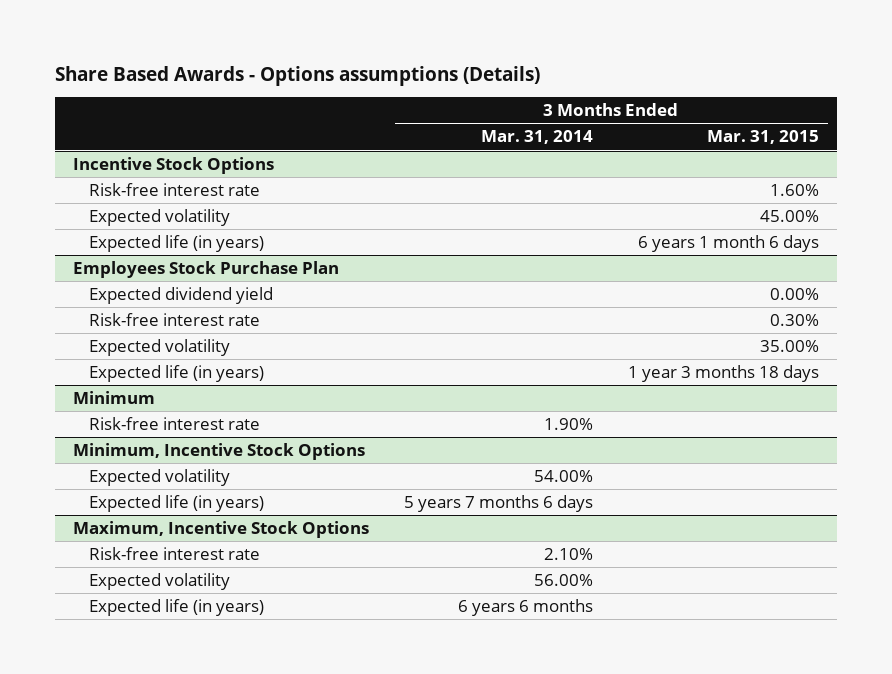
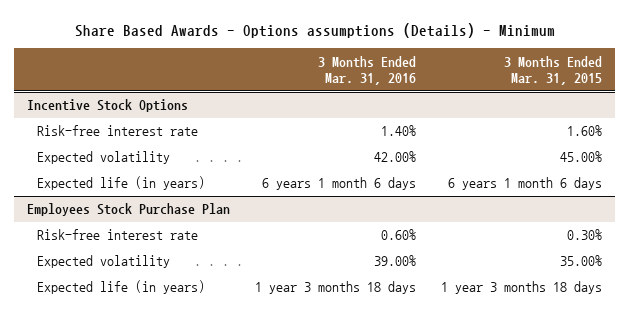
- Share Based Awards - Options assumptions (Details)
+ Share Based Awards - Options assumptions (Details) - Minimum
- | 3 Months Ended Mar. 31, 2014 | 3 Months Ended Mar. 31, 2015
+ | 3 Months Ended Mar. 31, 2016 | 3 Months Ended Mar. 31, 2015
@ Employees Stock Purchase Plan
- Expected dividend yield | | 0.00%
- Minimum
- Risk-free interest rate | 1.90% |
- Minimum, Incentive Stock Options
- Expected volatility | 54.00% |
- Expected life (in years) | 5 years 7 months 6 days |
- Maximum, Incentive Stock Options
- Risk-free interest rate | 2.10% |
- Expected volatility | 56.00% |
- Expected life (in years) | 6 years 6 months |

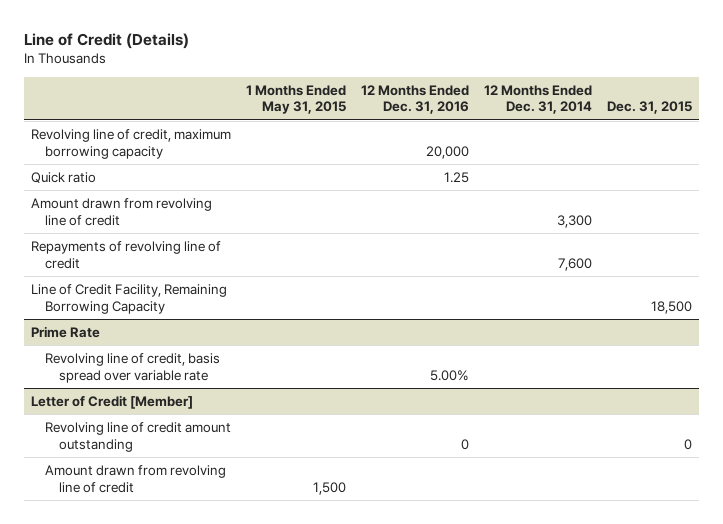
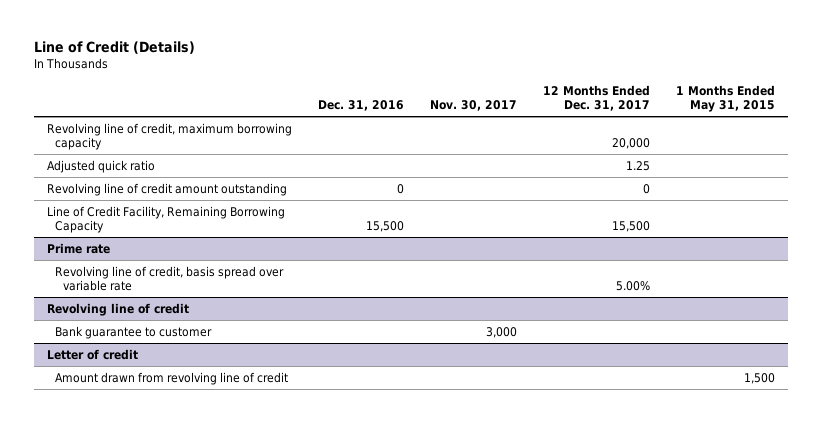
- | 1 Months Ended May 31, 2015 | 12 Months Ended Dec. 31, 2016 | 12 Months Ended Dec. 31, 2014 | Dec. 31, 2015
+ | Dec. 31, 2016 | Nov. 30, 2017 | 12 Months Ended Dec. 31, 2017 | 1 Months Ended May 31, 2015
- Quick ratio | | 1.25 | |
- Amount drawn from revolving line of credit | | | 3,300 |
- Repayments of revolving line of credit | | | 7,600 |
+ Adjusted quick ratio | | | 1.25 |
+ Revolving line of credit amount outstanding | 0 | | 0 |
- Prime Rate
+ Prime rate
- Letter of Credit [Member]
- Revolving line of credit amount outstanding | | 0 | | 0
+ Revolving line of credit
+ Bank guarantee to customer | | 3,000 | |
+ Letter of credit

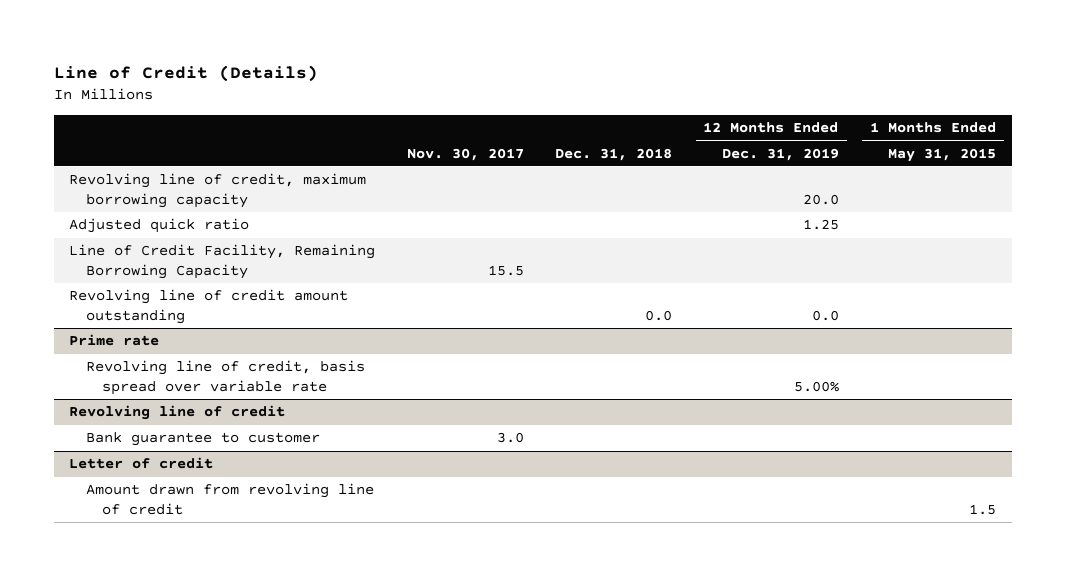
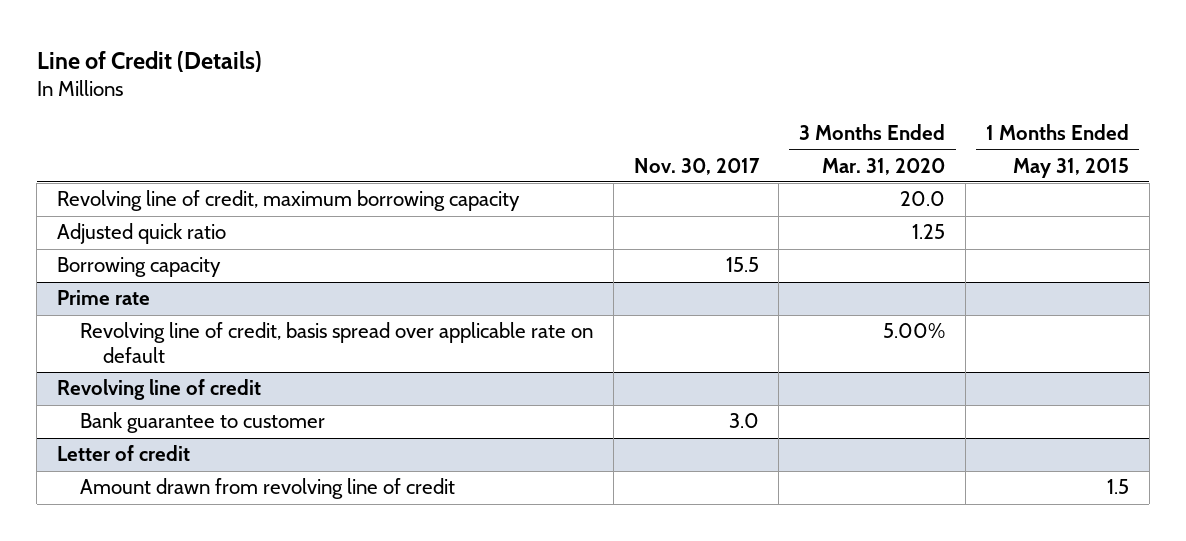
- | Nov. 30, 2017 | Dec. 31, 2018 | 12 Months Ended Dec. 31, 2019 | 1 Months Ended May 31, 2015
+ | Nov. 30, 2017 | 3 Months Ended Mar. 31, 2020 | 1 Months Ended May 31, 2015
- Line of Credit Facility, Remaining Borrowing Capacity | 15.5 | | |
- Revolving line of credit amount outstanding | | 0.0 | 0.0 |
+ Borrowing capacity | 15.5 | |
@ Prime rate
- Revolving line of credit, basis spread over variable rate | | | 5.00% |
+ Revolving line of credit, basis spread over applicable rate on default | | 5.00% |

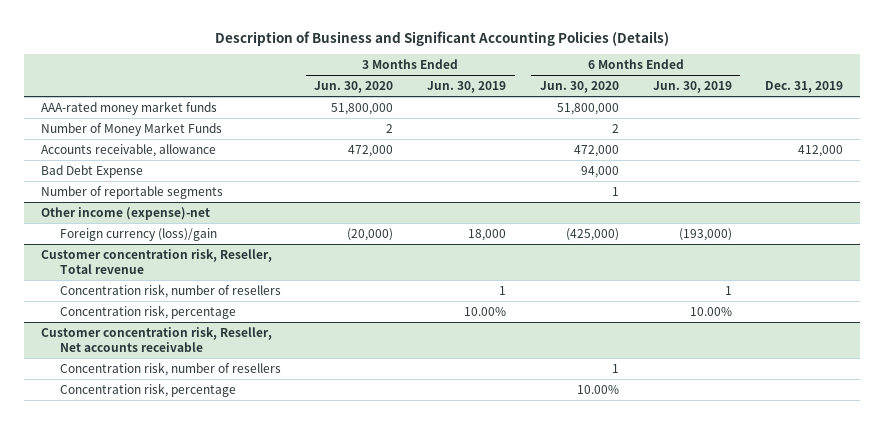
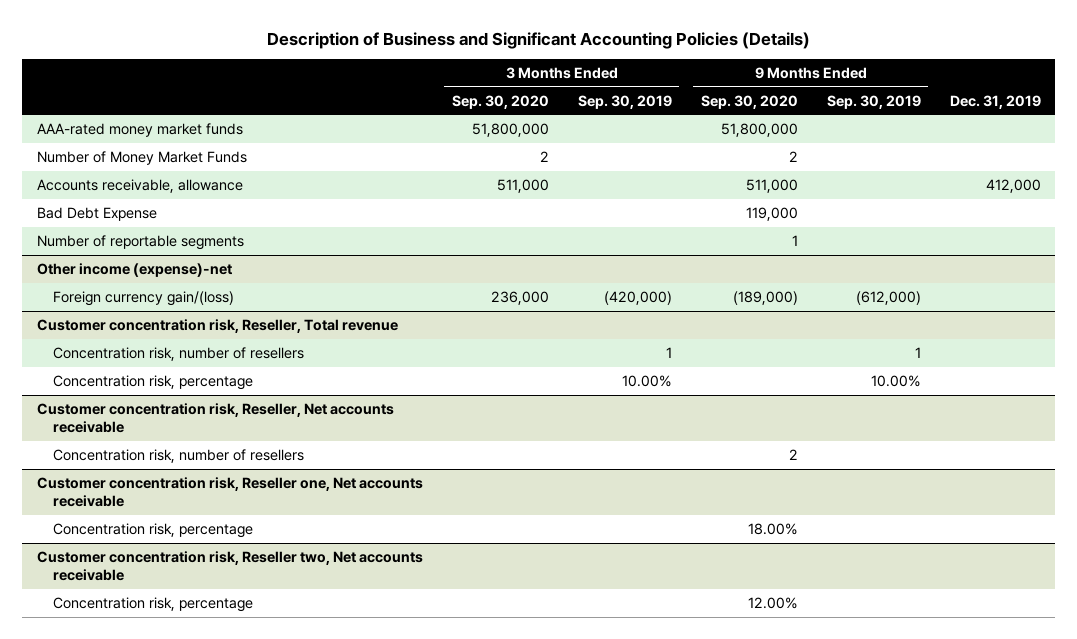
- | 3 Months Ended Jun. 30, 2020 | 3 Months Ended Jun. 30, 2019 | 6 Months Ended Jun. 30, 2020 | 6 Months Ended Jun. 30, 2019 | Dec. 31, 2019
+ | 3 Months Ended Sep. 30, 2020 | 3 Months Ended Sep. 30, 2019 | 9 Months Ended Sep. 30, 2020 | 9 Months Ended Sep. 30, 2019 | Dec. 31, 2019
@ Other income (expense)-net
- Foreign currency (loss)/gain | (20,000) | 18,000 | (425,000) | (193,000) |
+ Foreign currency gain/(loss) | 236,000 | (420,000) | (189,000) | (612,000) |
@ Customer concentration risk, Reseller, Net accounts receivable
- Concentration risk, percentage | | | 10.00% | |
+ Customer concentration risk, Reseller one, Net accounts receivable
+ Concentration risk, percentage | | | 18.00% | |
+ Customer concentration risk, Reseller two, Net accounts receivable
+ Concentration risk, percentage | | | 12.00% | |

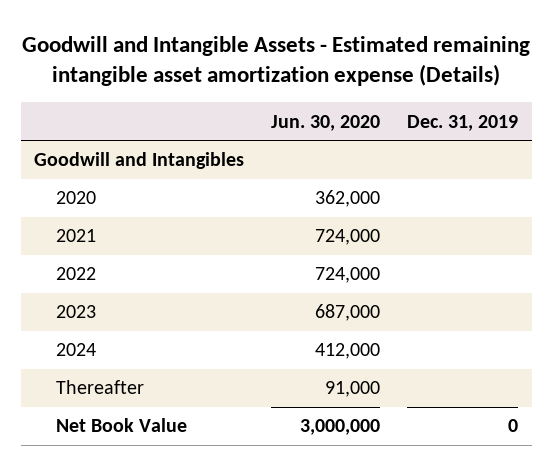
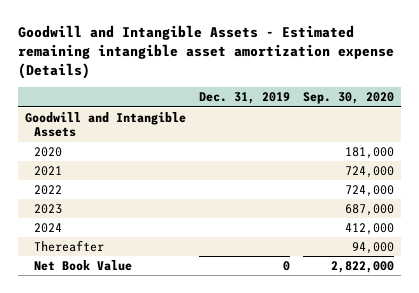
- | Jun. 30, 2020 | Dec. 31, 2019
+ | Dec. 31, 2019 | Sep. 30, 2020
- Goodwill and Intangibles
+ Goodwill and Intangible Assets

